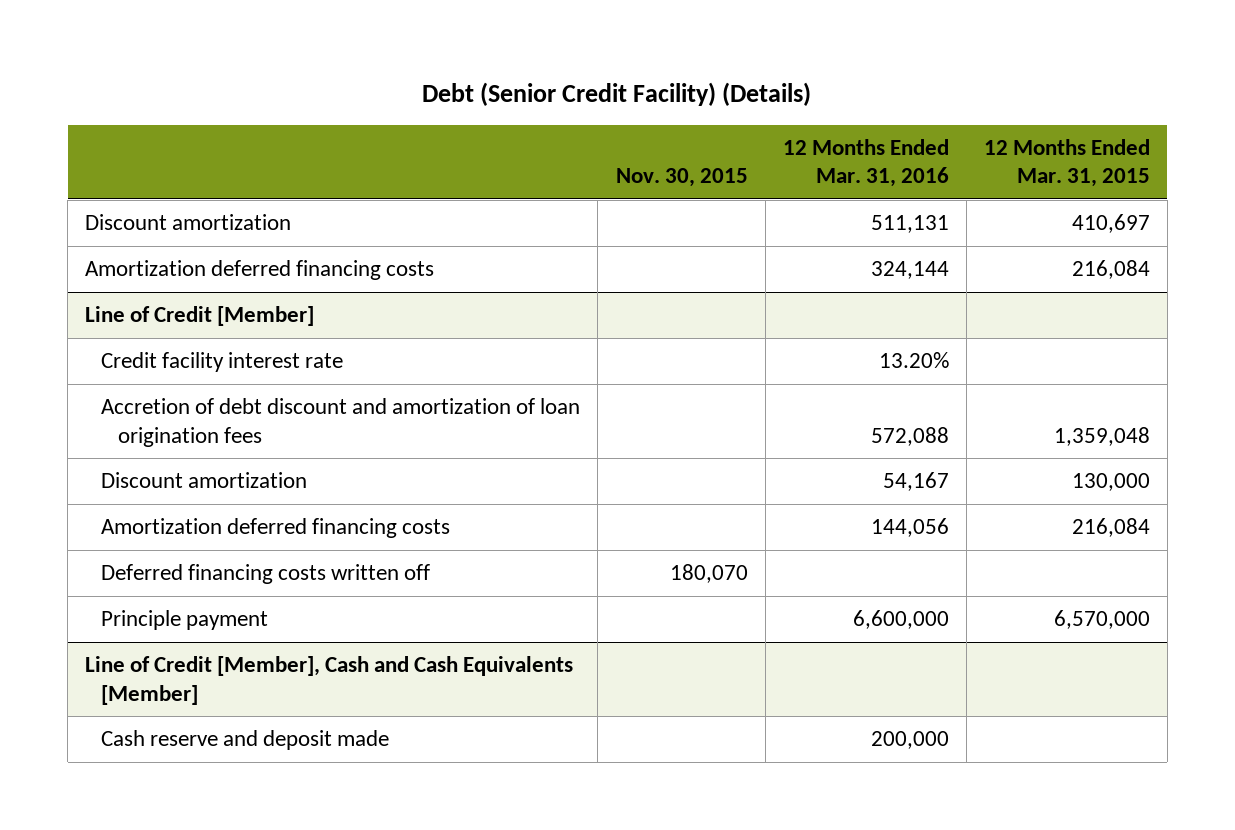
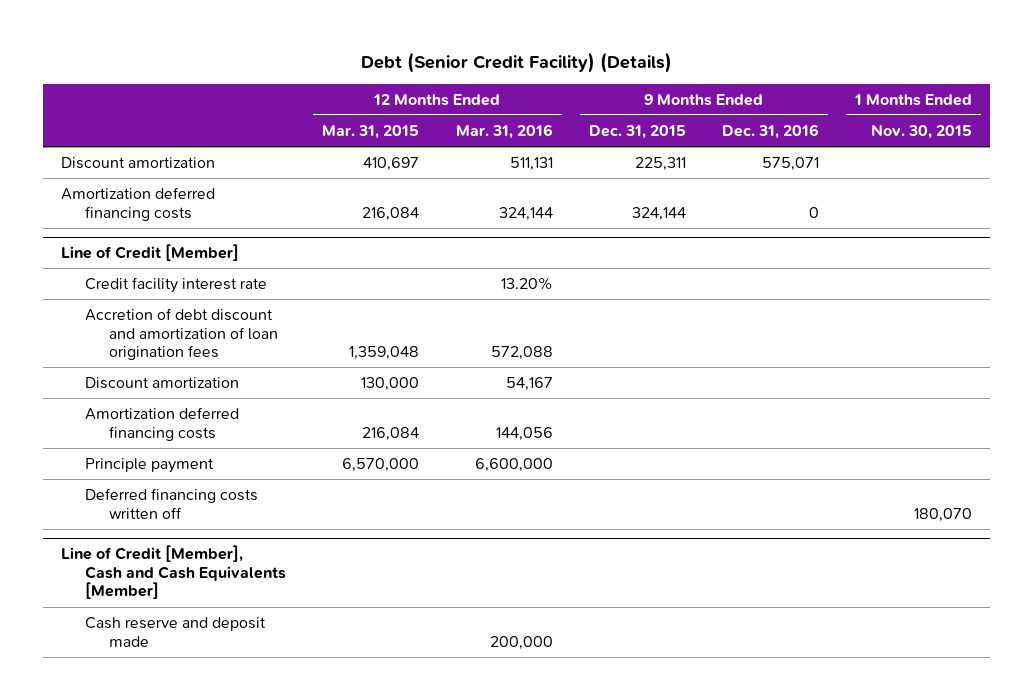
- | Nov. 30, 2015 | 12 Months Ended Mar. 31, 2016 | 12 Months Ended Mar. 31, 2015
+ | 12 Months Ended Mar. 31, 2015 | 12 Months Ended Mar. 31, 2016 | 9 Months Ended Dec. 31, 2015 | 9 Months Ended Dec. 31, 2016 | 1 Months Ended Nov. 30, 2015
@ Line of Credit [Member]
moved down: Deferred financing costs written off | | | | | 180,070

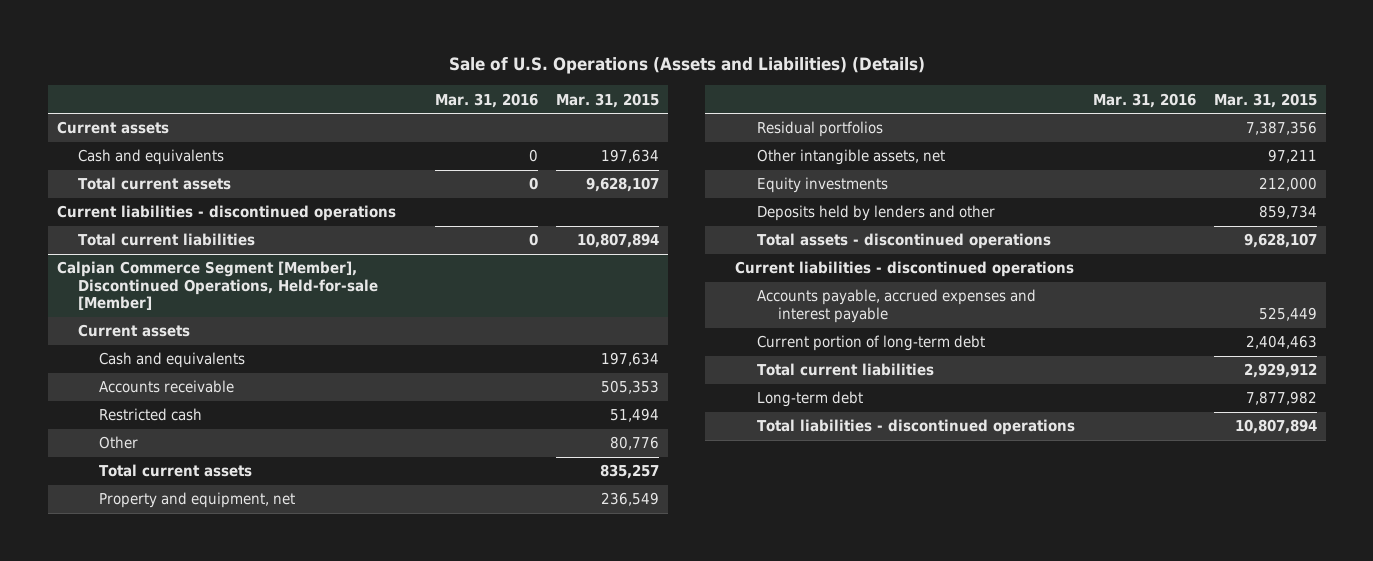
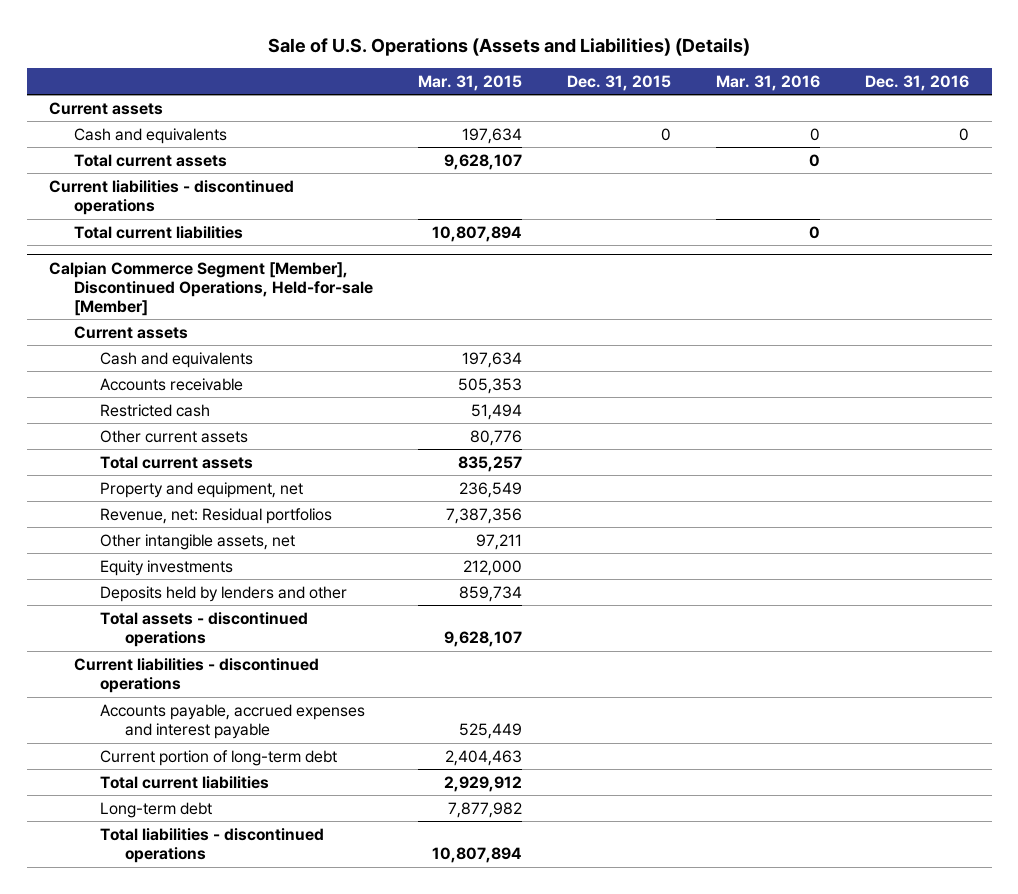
- | Mar. 31, 2016 | Mar. 31, 2015
+ | Mar. 31, 2015 | Dec. 31, 2015 | Mar. 31, 2016 | Dec. 31, 2016
@ Calpian Commerce Segment [Member], Discontinued Operations, Held-for-sale [Member]
- Other | | 80,776
+ Other current assets | 80,776 | | |
- Residual portfolios | | 7,387,356
+ Revenue, net: Residual portfolios | 7,387,356 | | |

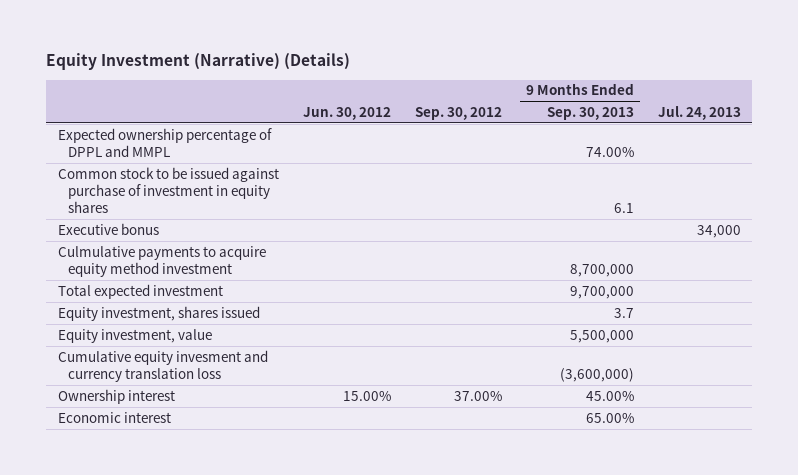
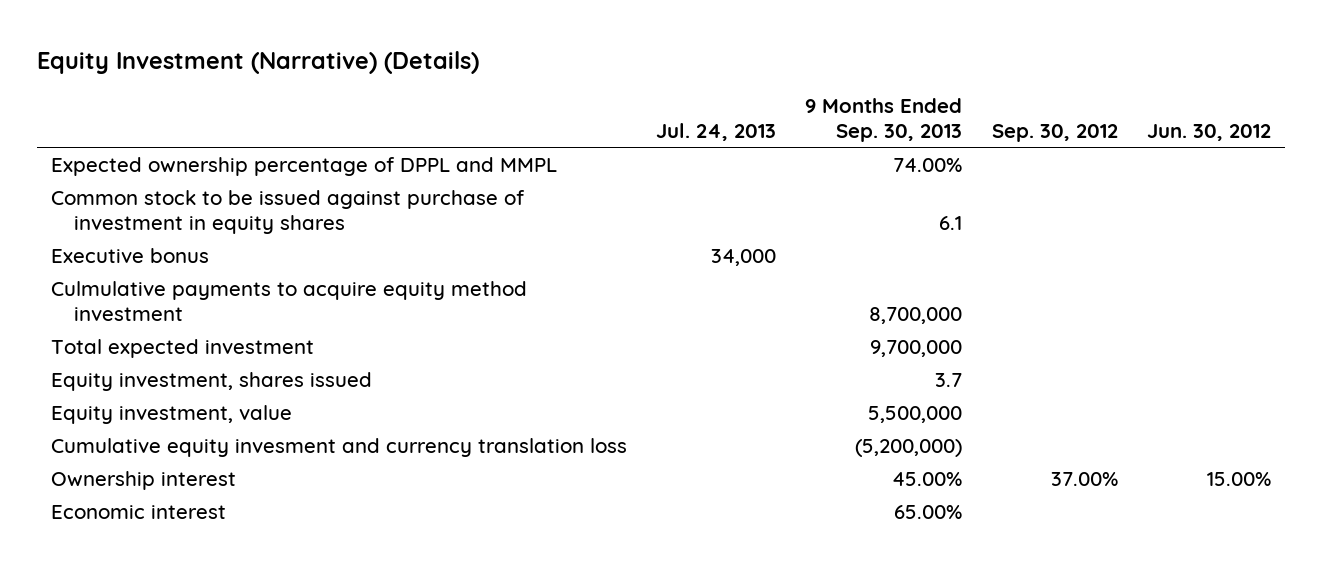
- | Jun. 30, 2012 | Sep. 30, 2012 | 9 Months Ended Sep. 30, 2013 | Jul. 24, 2013
+ | Jul. 24, 2013 | 9 Months Ended Sep. 30, 2013 | Sep. 30, 2012 | Jun. 30, 2012
- Cumulative equity invesment and currency translation loss | | | (3,600,000) |
+ Cumulative equity invesment and currency translation loss | | (5,200,000) | |

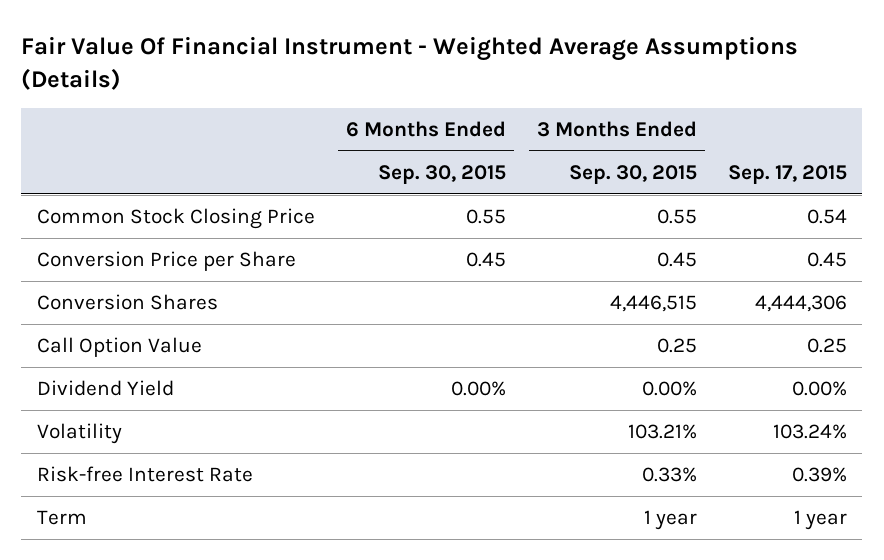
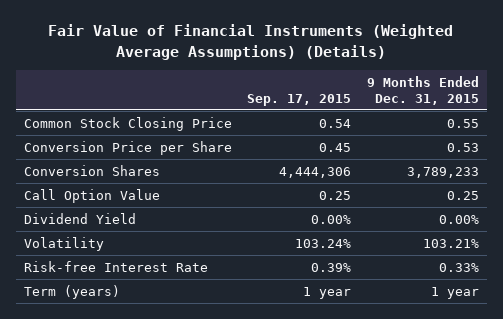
- Fair Value Of Financial Instrument - Weighted Average Assumptions (Details)
+ Fair Value of Financial Instruments (Weighted Average Assumptions) (Details)
- | 6 Months Ended Sep. 30, 2015 | 3 Months Ended Sep. 30, 2015 | Sep. 17, 2015
+ | Sep. 17, 2015 | 9 Months Ended Dec. 31, 2015
- Term | | 1 year | 1 year
+ Term (years) | 1 year | 1 year

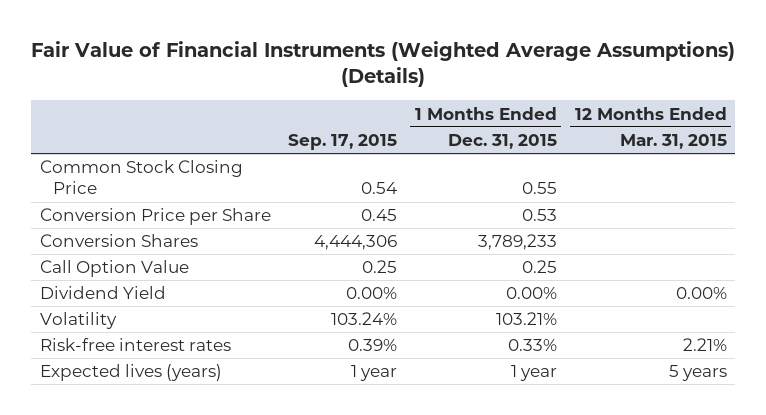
- | Sep. 17, 2015 | 9 Months Ended Dec. 31, 2015
+ | Sep. 17, 2015 | 1 Months Ended Dec. 31, 2015 | 12 Months Ended Mar. 31, 2015
- Risk-free Interest Rate | 0.39% | 0.33%
- Term (years) | 1 year | 1 year
+ Risk-free interest rates | 0.39% | 0.33% | 2.21%
+ Expected lives (years) | 1 year | 1 year | 5 years

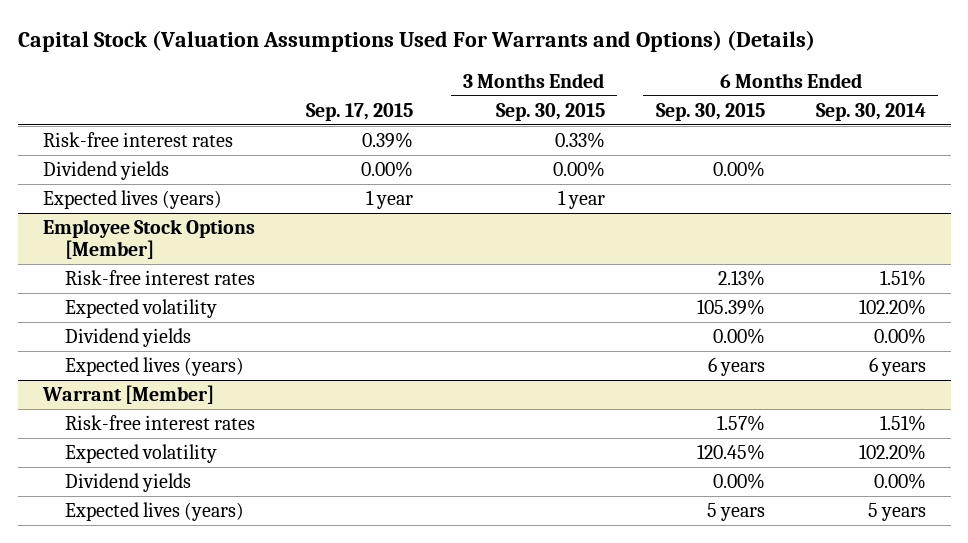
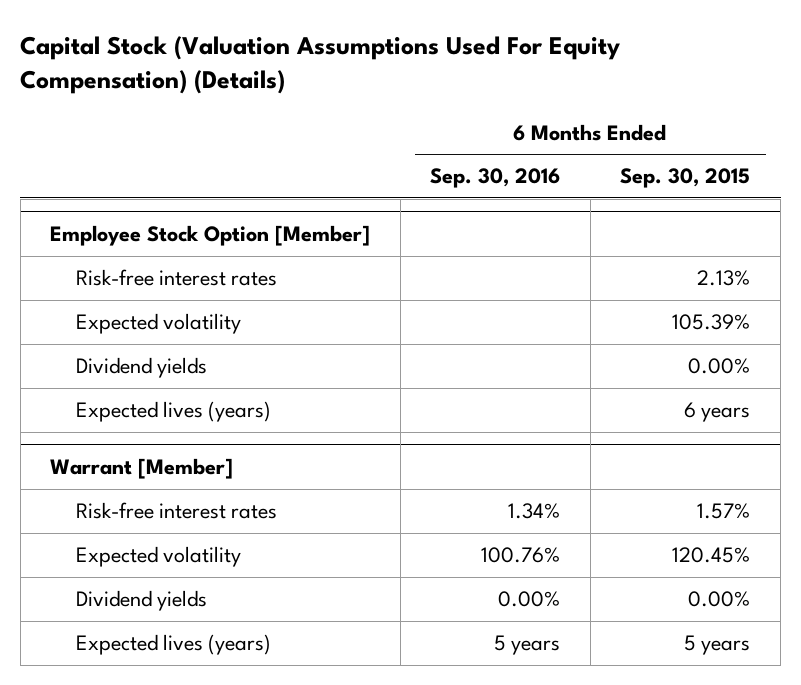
- Capital Stock (Valuation Assumptions Used For Warrants and Options) (Details)
+ Capital Stock (Valuation Assumptions Used For Equity Compensation) (Details)
- | Sep. 17, 2015 | 3 Months Ended Sep. 30, 2015 | 6 Months Ended Sep. 30, 2015 | 6 Months Ended Sep. 30, 2014
+ | 6 Months Ended Sep. 30, 2016 | 6 Months Ended Sep. 30, 2015
- Risk-free interest rates | 0.39% | 0.33% | |
- Dividend yields | 0.00% | 0.00% | 0.00% |
- Expected lives (years) | 1 year | 1 year | |
- Employee Stock Options [Member]
+ Employee Stock Option [Member]

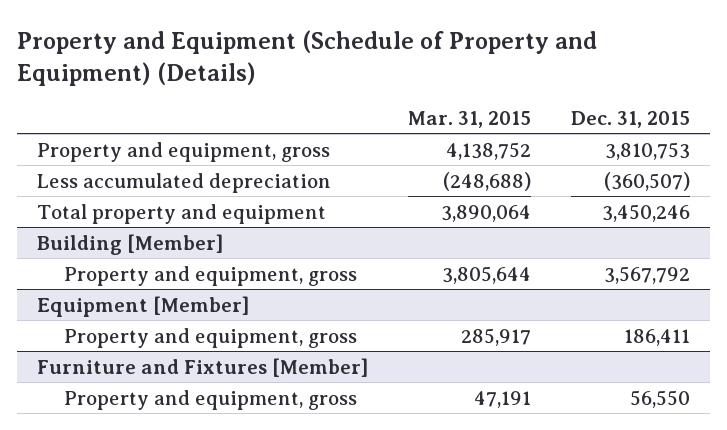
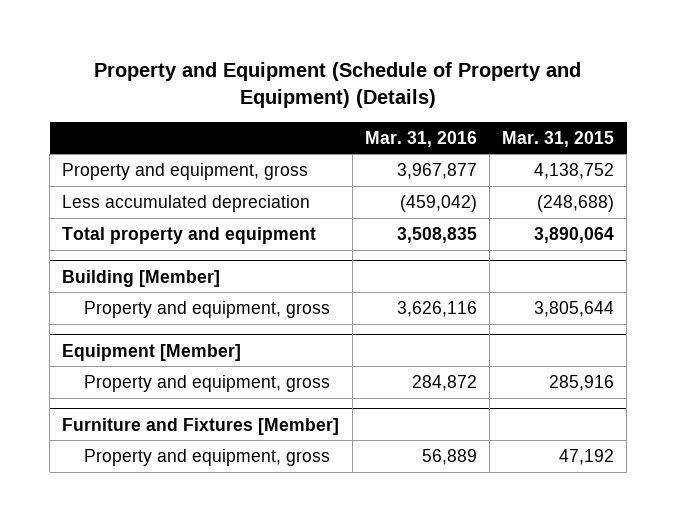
- | Mar. 31, 2015 | Dec. 31, 2015
+ | Mar. 31, 2016 | Mar. 31, 2015
@ Equipment [Member]
- Property and equipment, gross | 285,917 | 186,411
+ Property and equipment, gross | 284,872 | 285,916
@ Furniture and Fixtures [Member]
- Property and equipment, gross | 47,191 | 56,550
+ Property and equipment, gross | 56,889 | 47,192

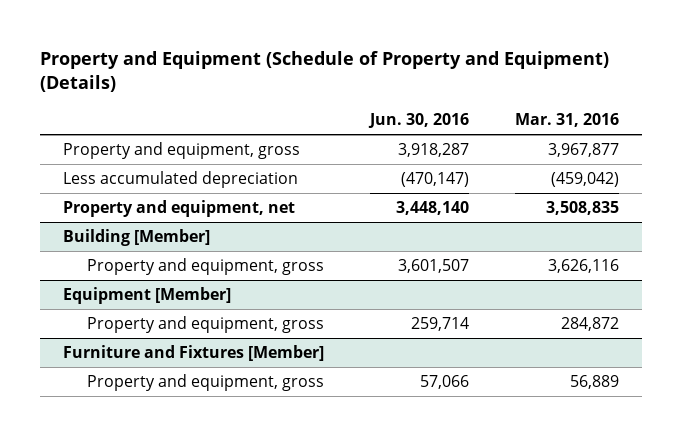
- | Mar. 31, 2016 | Mar. 31, 2015
+ | Jun. 30, 2016 | Mar. 31, 2016
- Total property and equipment | 3,508,835 | 3,890,064
+ Property and equipment, net | 3,448,140 | 3,508,835

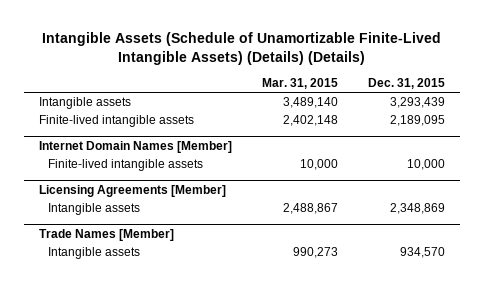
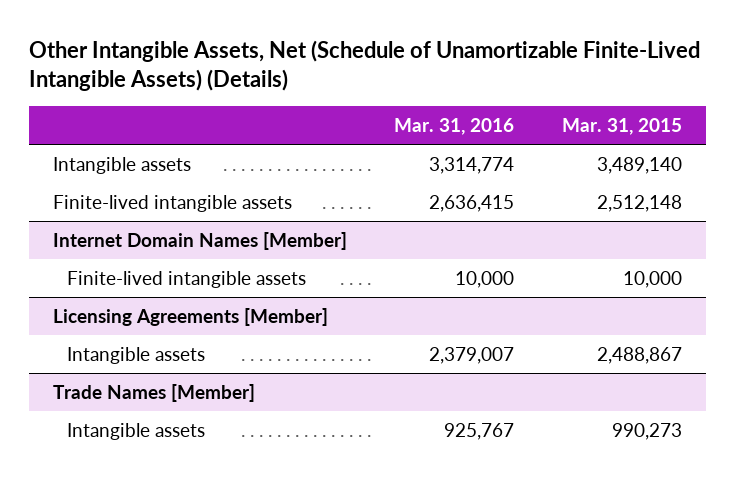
- Intangible Assets (Schedule of Unamortizable Finite-Lived Intangible Assets) (Details) (Details)
+ Other Intangible Assets, Net (Schedule of Unamortizable Finite-Lived Intangible Assets) (Details)
- | Mar. 31, 2015 | Dec. 31, 2015
+ | Mar. 31, 2016 | Mar. 31, 2015
- Finite-lived intangible assets | 2,402,148 | 2,189,095
+ Finite-lived intangible assets | 2,636,415 | 2,512,148

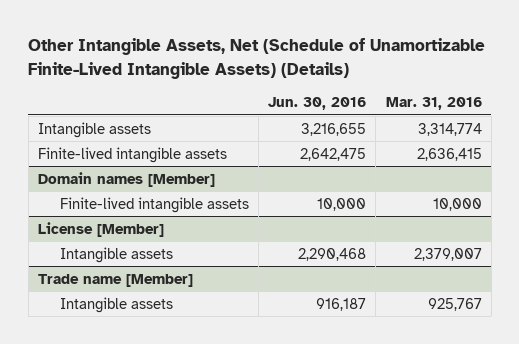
- | Mar. 31, 2016 | Mar. 31, 2015
+ | Jun. 30, 2016 | Mar. 31, 2016
- Internet Domain Names [Member]
+ Domain names [Member]
- Licensing Agreements [Member]
+ License [Member]
- Trade Names [Member]
+ Trade name [Member]

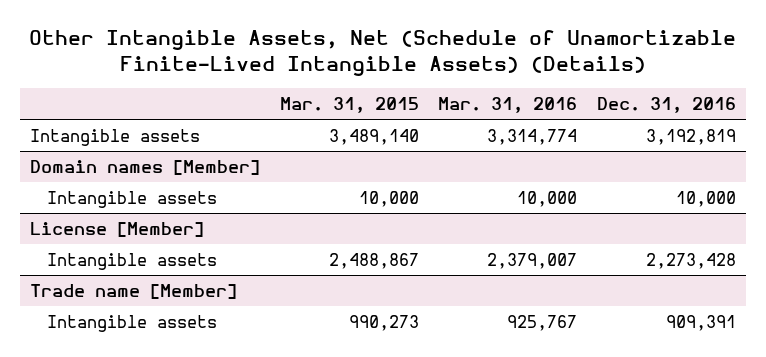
- | Jun. 30, 2016 | Mar. 31, 2016
+ | Mar. 31, 2015 | Mar. 31, 2016 | Dec. 31, 2016
- Finite-lived intangible assets | 2,642,475 | 2,636,415
@ Domain names [Member]
- Finite-lived intangible assets | 10,000 | 10,000
+ Intangible assets | 10,000 | 10,000 | 10,000

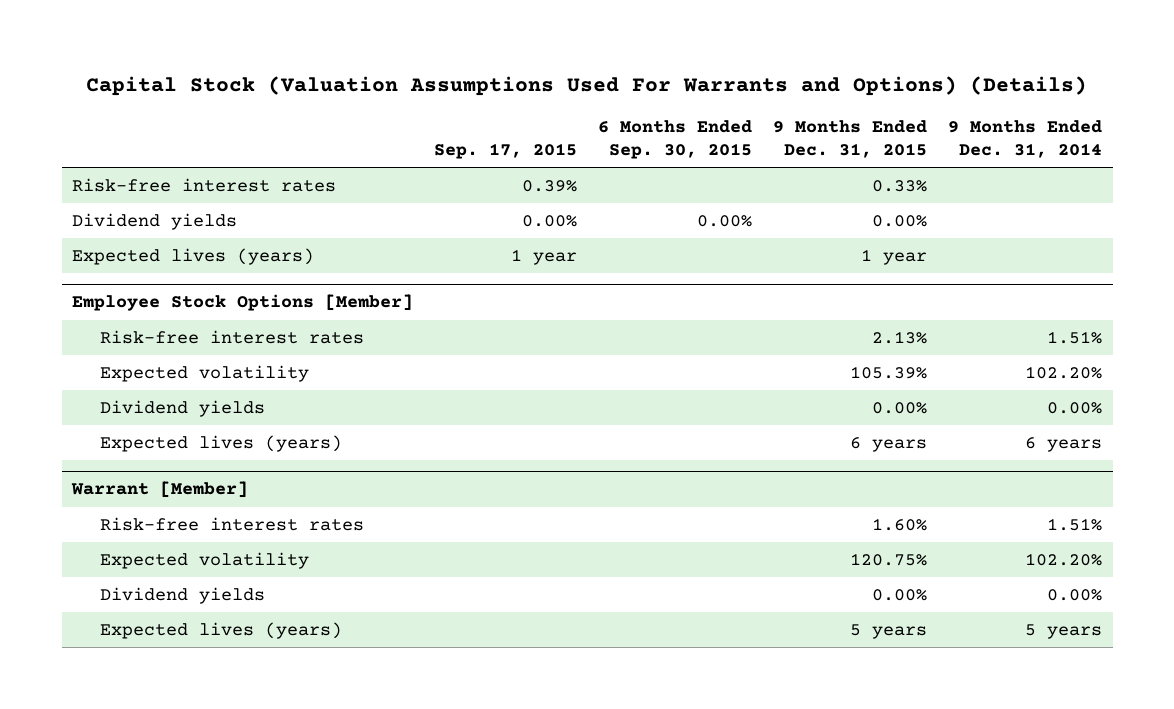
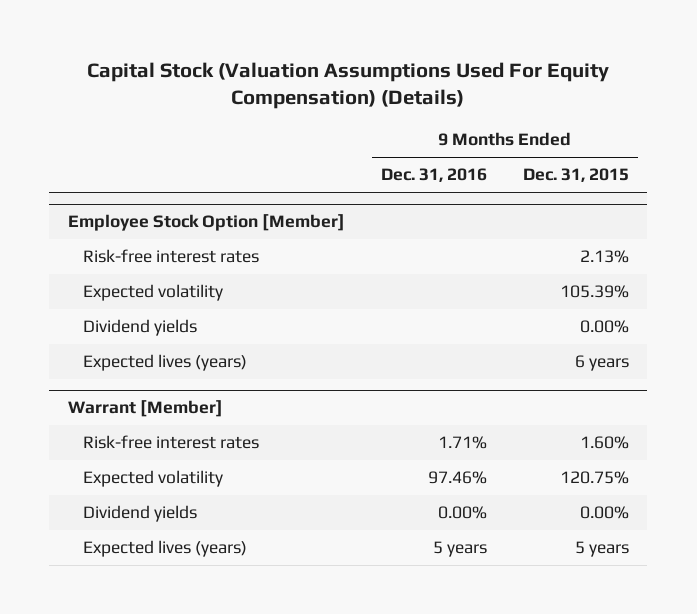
- Capital Stock (Valuation Assumptions Used For Warrants and Options) (Details)
+ Capital Stock (Valuation Assumptions Used For Equity Compensation) (Details)
- | Sep. 17, 2015 | 6 Months Ended Sep. 30, 2015 | 9 Months Ended Dec. 31, 2015 | 9 Months Ended Dec. 31, 2014
+ | 9 Months Ended Dec. 31, 2016 | 9 Months Ended Dec. 31, 2015
- Risk-free interest rates | 0.39% | | 0.33% |
- Dividend yields | 0.00% | 0.00% | 0.00% |
- Expected lives (years) | 1 year | | 1 year |
- Employee Stock Options [Member]
+ Employee Stock Option [Member]

